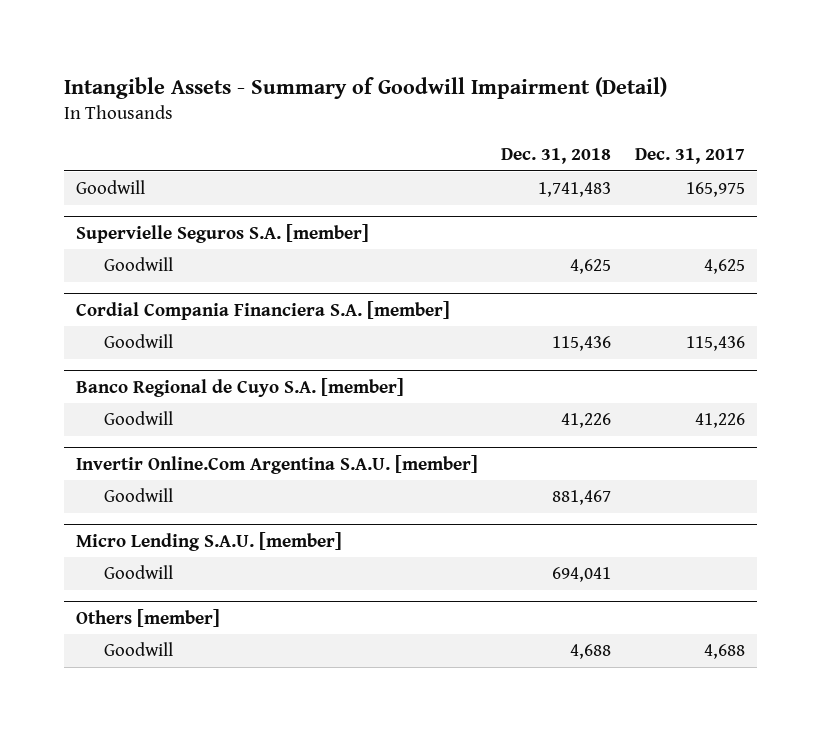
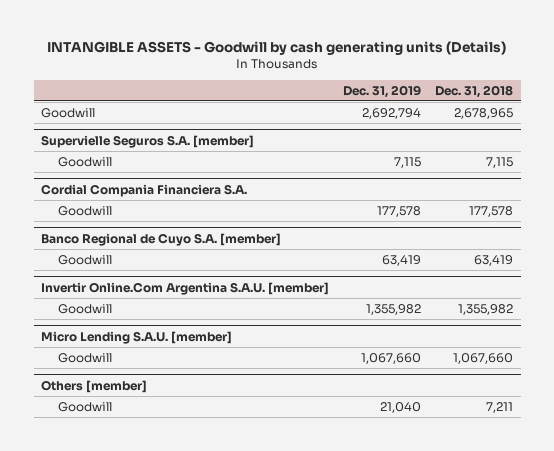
- Intangible Assets - Summary of Goodwill Impairment (Detail)
+ INTANGIBLE ASSETS - Goodwill by cash generating units (Details)
- | Dec. 31, 2018 | Dec. 31, 2017
+ | Dec. 31, 2019 | Dec. 31, 2018
- Goodwill | 1,741,483 | 165,975
+ Goodwill | 2,692,794 | 2,678,965
@ Supervielle Seguros S.A. [member]
- Goodwill | 4,625 | 4,625
- Cordial Compania Financiera S.A. [member]
- Goodwill | 115,436 | 115,436
@ Supervielle Seguros S.A. [member]
+ Goodwill | 7,115 | 7,115
+ Cordial Compania Financiera S.A.
+ Goodwill | 177,578 | 177,578
@ Banco Regional de Cuyo S.A. [member]
- Goodwill | 41,226 | 41,226
+ Goodwill | 63,419 | 63,419
@ Invertir Online.Com Argentina S.A.U. [member]
- Goodwill | 881,467 |
+ Goodwill | 1,355,982 | 1,355,982
@ Micro Lending S.A.U. [member]
- Goodwill | 694,041 |
+ Goodwill | 1,067,660 | 1,067,660
@ Others [member]
- Goodwill | 4,688 | 4,688
+ Goodwill | 21,040 | 7,211

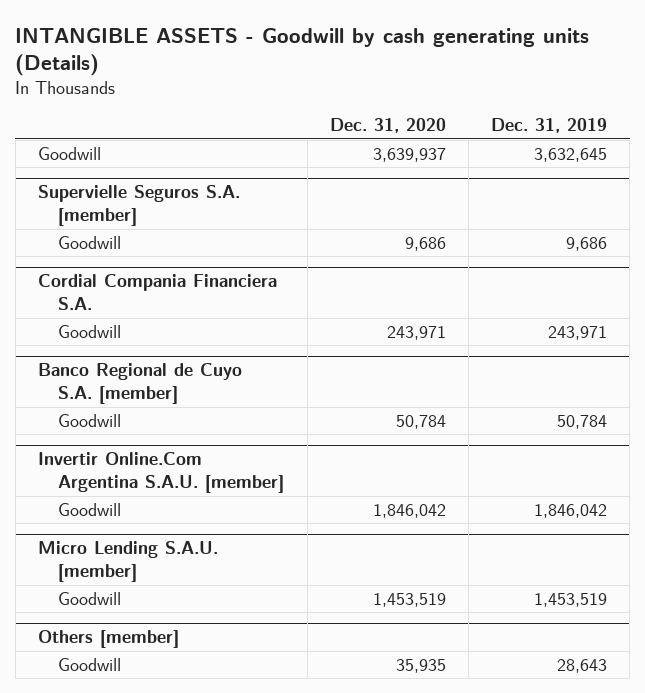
- | Dec. 31, 2019 | Dec. 31, 2018
+ | Dec. 31, 2020 | Dec. 31, 2019
- Goodwill | 2,692,794 | 2,678,965
+ Goodwill | 3,639,937 | 3,632,645
@ Supervielle Seguros S.A. [member]
- Goodwill | 7,115 | 7,115
+ Goodwill | 9,686 | 9,686
@ Cordial Compania Financiera S.A.
- Goodwill | 177,578 | 177,578
+ Goodwill | 243,971 | 243,971
@ Banco Regional de Cuyo S.A. [member]
- Goodwill | 63,419 | 63,419
+ Goodwill | 50,784 | 50,784
@ Invertir Online.Com Argentina S.A.U. [member]
- Goodwill | 1,355,982 | 1,355,982
+ Goodwill | 1,846,042 | 1,846,042
@ Micro Lending S.A.U. [member]
- Goodwill | 1,067,660 | 1,067,660
+ Goodwill | 1,453,519 | 1,453,519
@ Others [member]
- Goodwill | 21,040 | 7,211
+ Goodwill | 35,935 | 28,643

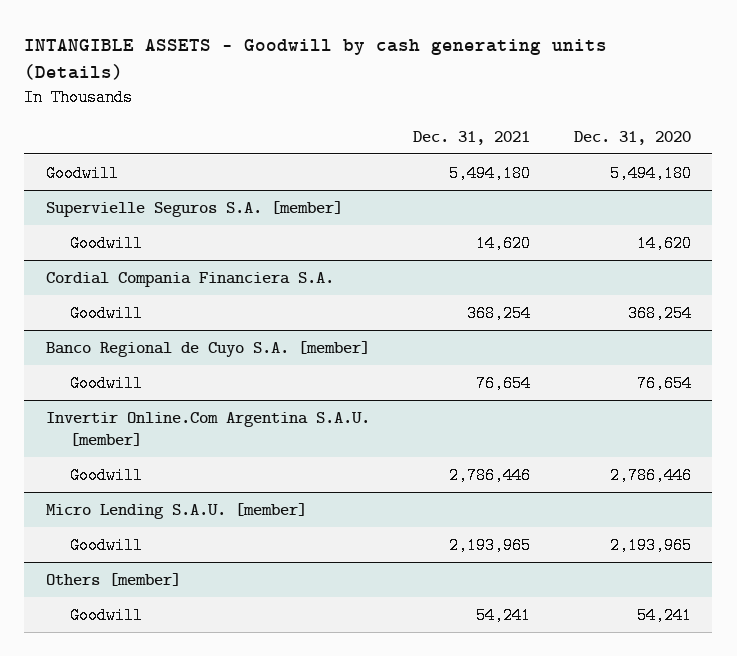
- | Dec. 31, 2020 | Dec. 31, 2019
+ | Dec. 31, 2021 | Dec. 31, 2020
- Goodwill | 3,639,937 | 3,632,645
+ Goodwill | 5,494,180 | 5,494,180
@ Supervielle Seguros S.A. [member]
- Goodwill | 9,686 | 9,686
+ Goodwill | 14,620 | 14,620
@ Cordial Compania Financiera S.A.
- Goodwill | 243,971 | 243,971
+ Goodwill | 368,254 | 368,254
@ Banco Regional de Cuyo S.A. [member]
- Goodwill | 50,784 | 50,784
+ Goodwill | 76,654 | 76,654
@ Invertir Online.Com Argentina S.A.U. [member]
- Goodwill | 1,846,042 | 1,846,042
+ Goodwill | 2,786,446 | 2,786,446
@ Micro Lending S.A.U. [member]
- Goodwill | 1,453,519 | 1,453,519
+ Goodwill | 2,193,965 | 2,193,965
@ Others [member]
- Goodwill | 35,935 | 28,643
+ Goodwill | 54,241 | 54,241

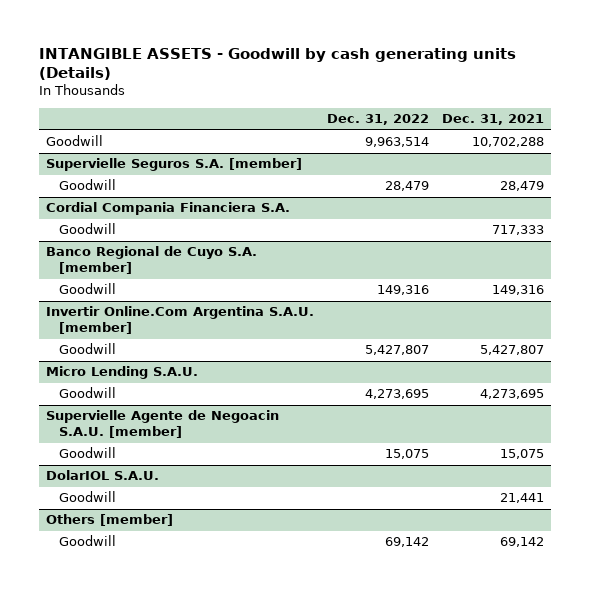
- | Dec. 31, 2021 | Dec. 31, 2020
+ | Dec. 31, 2022 | Dec. 31, 2021
- Goodwill | 5,494,180 | 5,494,180
+ Goodwill | 9,963,514 | 10,702,288
@ Supervielle Seguros S.A. [member]
- Goodwill | 14,620 | 14,620
+ Goodwill | 28,479 | 28,479
@ Cordial Compania Financiera S.A.
- Goodwill | 368,254 | 368,254
+ Goodwill | | 717,333
@ Banco Regional de Cuyo S.A. [member]
- Goodwill | 76,654 | 76,654
+ Goodwill | 149,316 | 149,316
@ Invertir Online.Com Argentina S.A.U. [member]
- Goodwill | 2,786,446 | 2,786,446
- Micro Lending S.A.U. [member]
- Goodwill | 2,193,965 | 2,193,965
@ Invertir Online.Com Argentina S.A.U. [member]
+ Goodwill | 5,427,807 | 5,427,807
+ Micro Lending S.A.U.
+ Goodwill | 4,273,695 | 4,273,695
+ Supervielle Agente de Negoacin S.A.U. [member]
+ Goodwill | 15,075 | 15,075
+ DolarIOL S.A.U.
+ Goodwill | | 21,441
@ Others [member]
- Goodwill | 54,241 | 54,241
+ Goodwill | 69,142 | 69,142

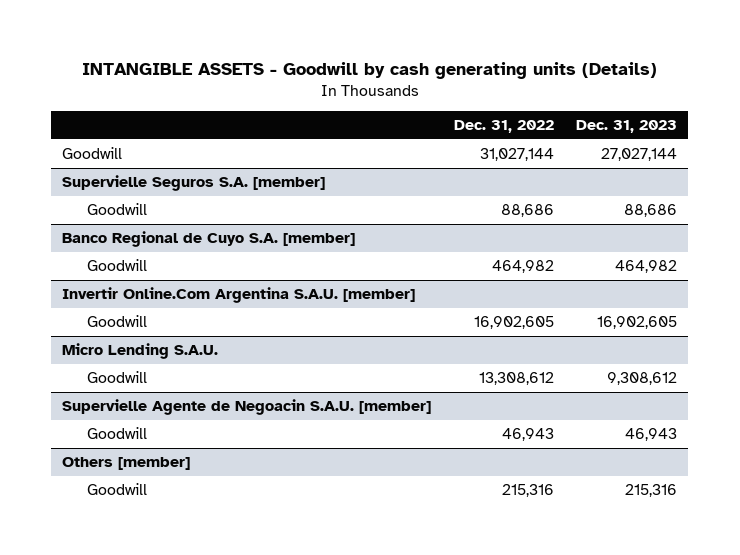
- | Dec. 31, 2022 | Dec. 31, 2021
+ | Dec. 31, 2022 | Dec. 31, 2023
- Goodwill | 9,963,514 | 10,702,288
+ Goodwill | 31,027,144 | 27,027,144
@ Supervielle Seguros S.A. [member]
- Goodwill | 28,479 | 28,479
- Cordial Compania Financiera S.A.
- Goodwill | | 717,333
@ Supervielle Seguros S.A. [member]
+ Goodwill | 88,686 | 88,686
@ Banco Regional de Cuyo S.A. [member]
- Goodwill | 149,316 | 149,316
+ Goodwill | 464,982 | 464,982
@ Invertir Online.Com Argentina S.A.U. [member]
- Goodwill | 5,427,807 | 5,427,807
+ Goodwill | 16,902,605 | 16,902,605
@ Micro Lending S.A.U.
- Goodwill | 4,273,695 | 4,273,695
+ Goodwill | 13,308,612 | 9,308,612
@ Supervielle Agente de Negoacin S.A.U. [member]
- Goodwill | 15,075 | 15,075
- DolarIOL S.A.U.
- Goodwill | | 21,441
@ Supervielle Agente de Negoacin S.A.U. [member]
+ Goodwill | 46,943 | 46,943
@ Others [member]
- Goodwill | 69,142 | 69,142
+ Goodwill | 215,316 | 215,316

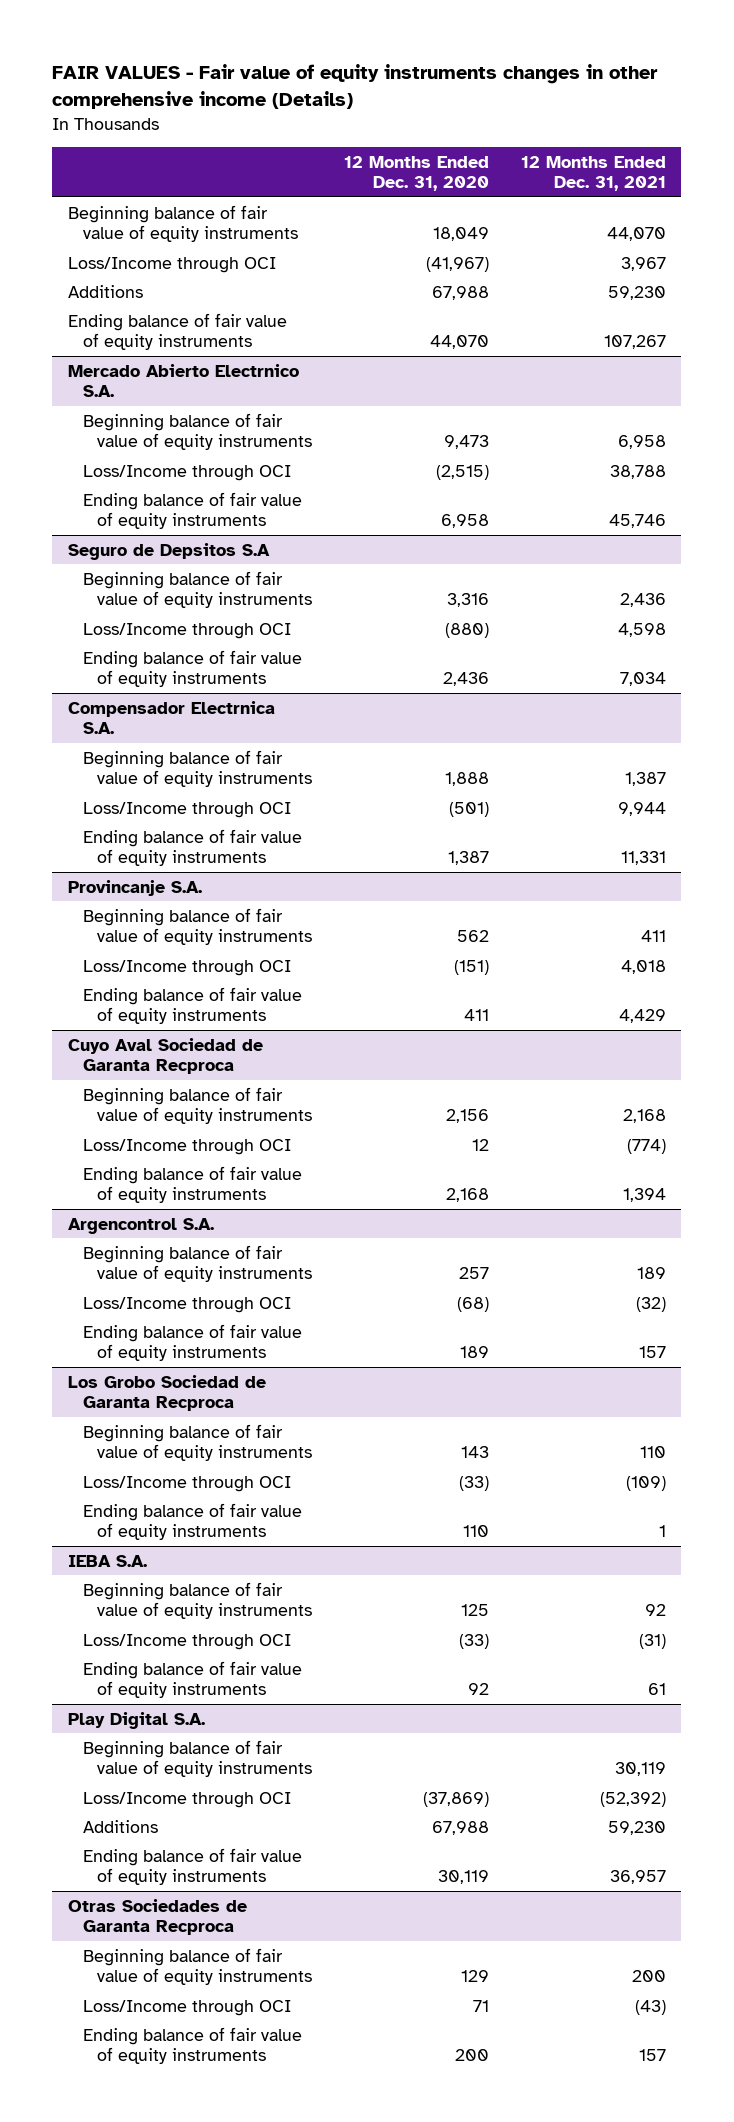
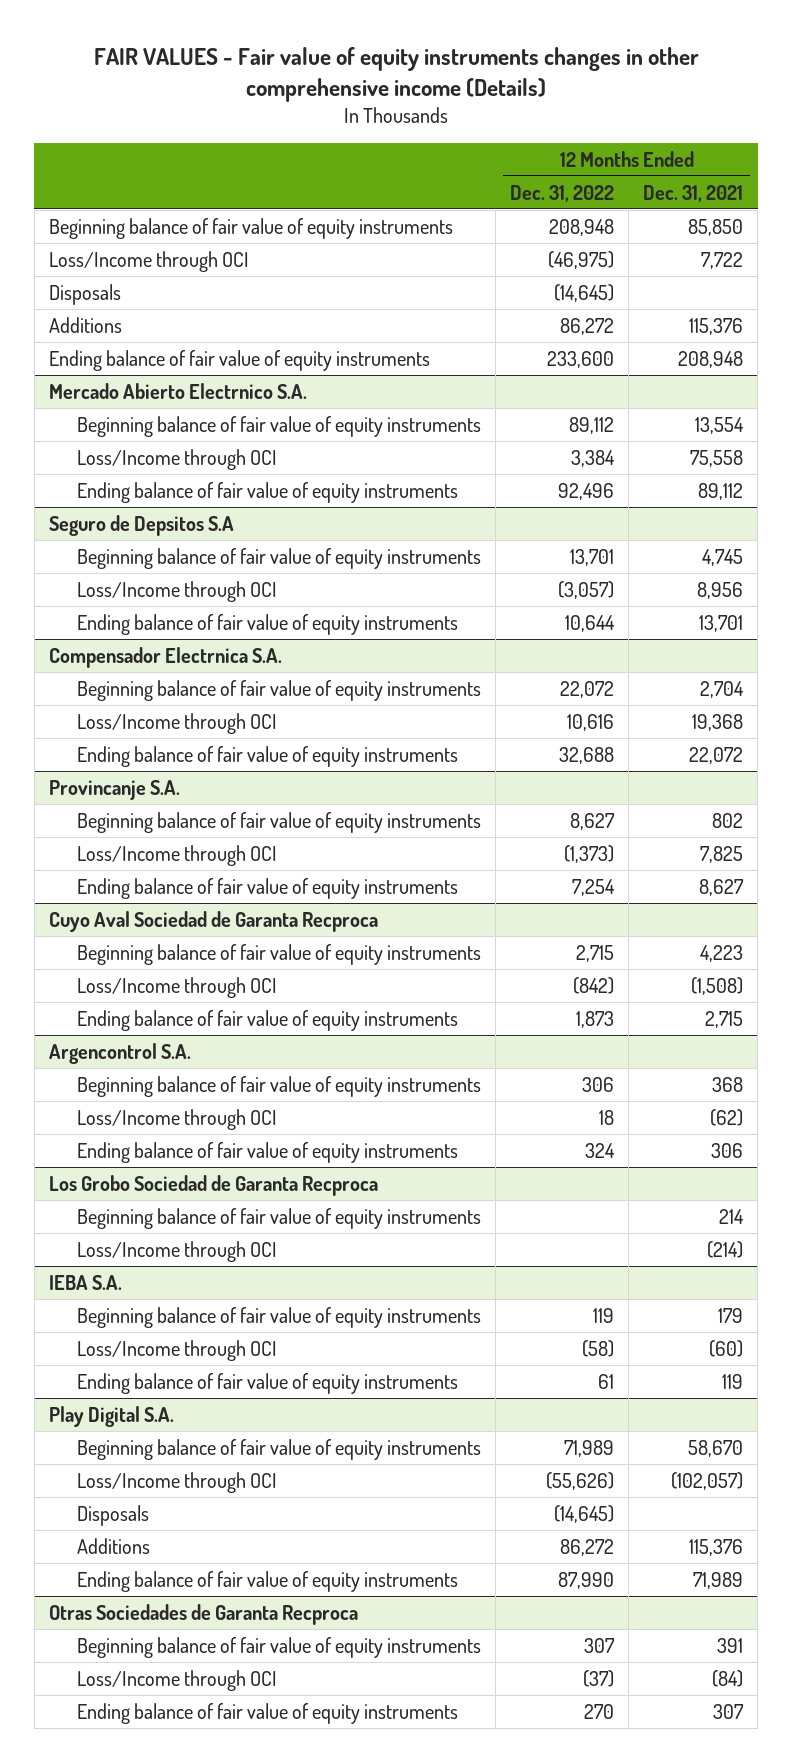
- | 12 Months Ended Dec. 31, 2020 | 12 Months Ended Dec. 31, 2021
+ | 12 Months Ended Dec. 31, 2022 | 12 Months Ended Dec. 31, 2021
- Beginning balance of fair value of equity instruments | 18,049 | 44,070
- Loss/Income through OCI | (41,967) | 3,967
- Additions | 67,988 | 59,230
- Ending balance of fair value of equity instruments | 44,070 | 107,267
+ Beginning balance of fair value of equity instruments | 208,948 | 85,850
+ Loss/Income through OCI | (46,975) | 7,722
+ Disposals | (14,645) |
+ Additions | 86,272 | 115,376
+ Ending balance of fair value of equity instruments | 233,600 | 208,948
@ Mercado Abierto Electrnico S.A.
- Beginning balance of fair value of equity instruments | 9,473 | 6,958
- Loss/Income through OCI | (2,515) | 38,788
- Ending balance of fair value of equity instruments | 6,958 | 45,746
+ Beginning balance of fair value of equity instruments | 89,112 | 13,554
+ Loss/Income through OCI | 3,384 | 75,558
+ Ending balance of fair value of equity instruments | 92,496 | 89,112
@ Seguro de Depsitos S.A
- Beginning balance of fair value of equity instruments | 3,316 | 2,436
- Loss/Income through OCI | (880) | 4,598
- Ending balance of fair value of equity instruments | 2,436 | 7,034
+ Beginning balance of fair value of equity instruments | 13,701 | 4,745
+ Loss/Income through OCI | (3,057) | 8,956
+ Ending balance of fair value of equity instruments | 10,644 | 13,701
@ Compensador Electrnica S.A.
- Beginning balance of fair value of equity instruments | 1,888 | 1,387
- Loss/Income through OCI | (501) | 9,944
- Ending balance of fair value of equity instruments | 1,387 | 11,331
+ Beginning balance of fair value of equity instruments | 22,072 | 2,704
+ Loss/Income through OCI | 10,616 | 19,368
+ Ending balance of fair value of equity instruments | 32,688 | 22,072
@ Provincanje S.A.
- Beginning balance of fair value of equity instruments | 562 | 411
- Loss/Income through OCI | (151) | 4,018
- Ending balance of fair value of equity instruments | 411 | 4,429
+ Beginning balance of fair value of equity instruments | 8,627 | 802
+ Loss/Income through OCI | (1,373) | 7,825
+ Ending balance of fair value of equity instruments | 7,254 | 8,627
@ Cuyo Aval Sociedad de Garanta Recproca
- Beginning balance of fair value of equity instruments | 2,156 | 2,168
- Loss/Income through OCI | 12 | (774)
- Ending balance of fair value of equity instruments | 2,168 | 1,394
+ Beginning balance of fair value of equity instruments | 2,715 | 4,223
+ Loss/Income through OCI | (842) | (1,508)
+ Ending balance of fair value of equity instruments | 1,873 | 2,715
@ Argencontrol S.A.
- Beginning balance of fair value of equity instruments | 257 | 189
- Loss/Income through OCI | (68) | (32)
- Ending balance of fair value of equity instruments | 189 | 157
+ Beginning balance of fair value of equity instruments | 306 | 368
+ Loss/Income through OCI | 18 | (62)
+ Ending balance of fair value of equity instruments | 324 | 306
@ Los Grobo Sociedad de Garanta Recproca
- Beginning balance of fair value of equity instruments | 143 | 110
- Loss/Income through OCI | (33) | (109)
- Ending balance of fair value of equity instruments | 110 | 1
+ Beginning balance of fair value of equity instruments | | 214
+ Loss/Income through OCI | | (214)
@ IEBA S.A.
- Beginning balance of fair value of equity instruments | 125 | 92
- Loss/Income through OCI | (33) | (31)
- Ending balance of fair value of equity instruments | 92 | 61
+ Beginning balance of fair value of equity instruments | 119 | 179
+ Loss/Income through OCI | (58) | (60)
+ Ending balance of fair value of equity instruments | 61 | 119
@ Play Digital S.A.
- Beginning balance of fair value of equity instruments | | 30,119
- Loss/Income through OCI | (37,869) | (52,392)
- Additions | 67,988 | 59,230
- Ending balance of fair value of equity instruments | 30,119 | 36,957
+ Beginning balance of fair value of equity instruments | 71,989 | 58,670
+ Loss/Income through OCI | (55,626) | (102,057)
+ Disposals | (14,645) |
+ Additions | 86,272 | 115,376
+ Ending balance of fair value of equity instruments | 87,990 | 71,989
@ Otras Sociedades de Garanta Recproca
- Beginning balance of fair value of equity instruments | 129 | 200
- Loss/Income through OCI | 71 | (43)
- Ending balance of fair value of equity instruments | 200 | 157
+ Beginning balance of fair value of equity instruments | 307 | 391
+ Loss/Income through OCI | (37) | (84)
+ Ending balance of fair value of equity instruments | 270 | 307

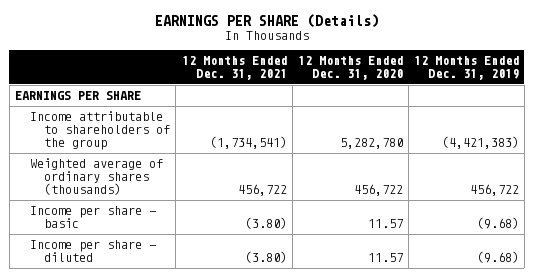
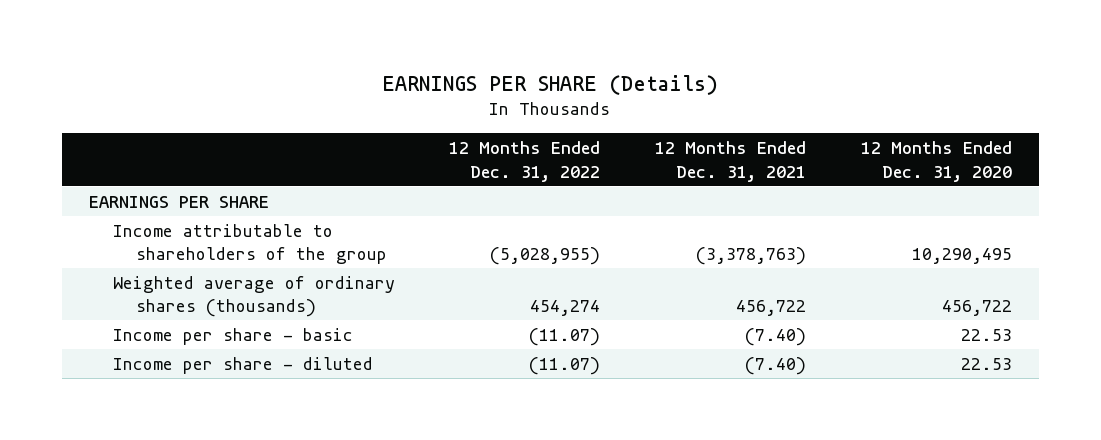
- | 12 Months Ended Dec. 31, 2021 | 12 Months Ended Dec. 31, 2020 | 12 Months Ended Dec. 31, 2019
+ | 12 Months Ended Dec. 31, 2022 | 12 Months Ended Dec. 31, 2021 | 12 Months Ended Dec. 31, 2020
- Income attributable to shareholders of the group | (1,734,541) | 5,282,780 | (4,421,383)
+ Income attributable to shareholders of the group | (5,028,955) | (3,378,763) | 10,290,495
- Income per share - basic | (3.80) | 11.57 | (9.68)
- Income per share - diluted | (3.80) | 11.57 | (9.68)
+ Income per share - basic | (11.07) | (7.40) | 22.53
+ Income per share - diluted | (11.07) | (7.40) | 22.53

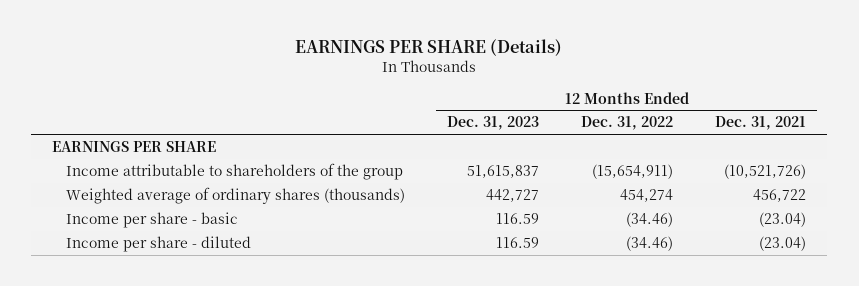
- | 12 Months Ended Dec. 31, 2022 | 12 Months Ended Dec. 31, 2021 | 12 Months Ended Dec. 31, 2020
+ | 12 Months Ended Dec. 31, 2023 | 12 Months Ended Dec. 31, 2022 | 12 Months Ended Dec. 31, 2021
- Income attributable to shareholders of the group | (5,028,955) | (3,378,763) | 10,290,495
+ Income attributable to shareholders of the group | 51,615,837 | (15,654,911) | (10,521,726)
- Income per share - basic | (11.07) | (7.40) | 22.53
- Income per share - diluted | (11.07) | (7.40) | 22.53
+ Income per share - basic | 116.59 | (34.46) | (23.04)
+ Income per share - diluted | 116.59 | (34.46) | (23.04)

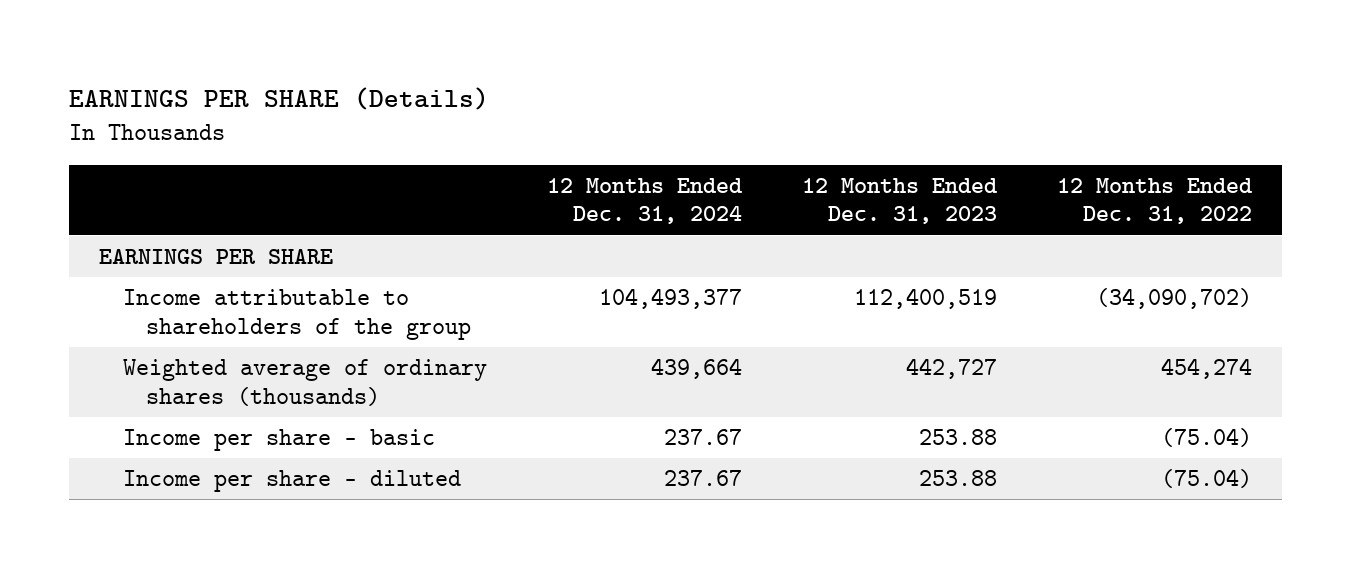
- | 12 Months Ended Dec. 31, 2023 | 12 Months Ended Dec. 31, 2022 | 12 Months Ended Dec. 31, 2021
+ | 12 Months Ended Dec. 31, 2024 | 12 Months Ended Dec. 31, 2023 | 12 Months Ended Dec. 31, 2022
- Income attributable to shareholders of the group | 51,615,837 | (15,654,911) | (10,521,726)
+ Income attributable to shareholders of the group | 104,493,377 | 112,400,519 | (34,090,702)
- Income per share - basic | 116.59 | (34.46) | (23.04)
- Income per share - diluted | 116.59 | (34.46) | (23.04)
+ Income per share - basic | 237.67 | 253.88 | (75.04)
+ Income per share - diluted | 237.67 | 253.88 | (75.04)

